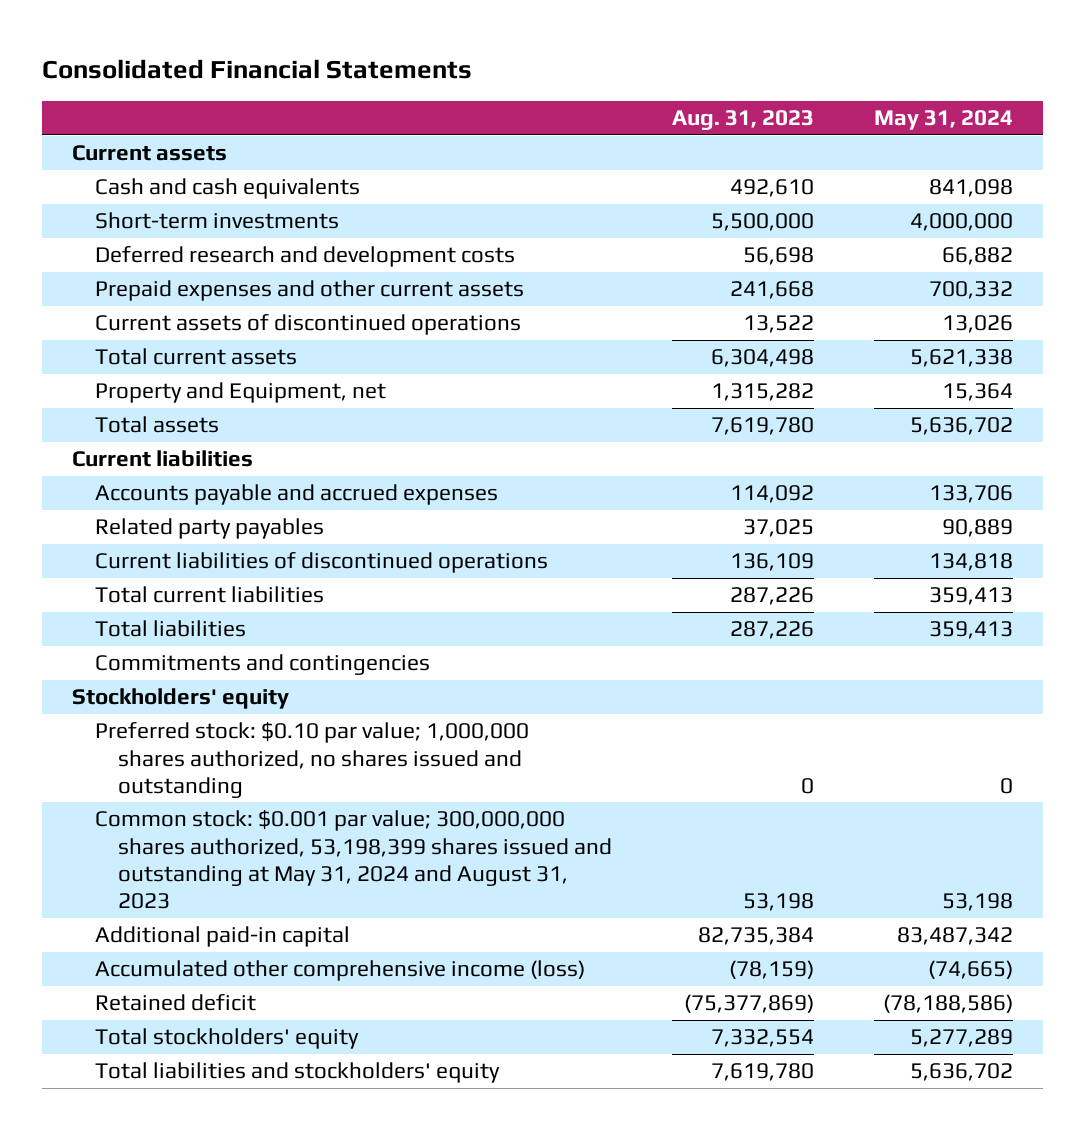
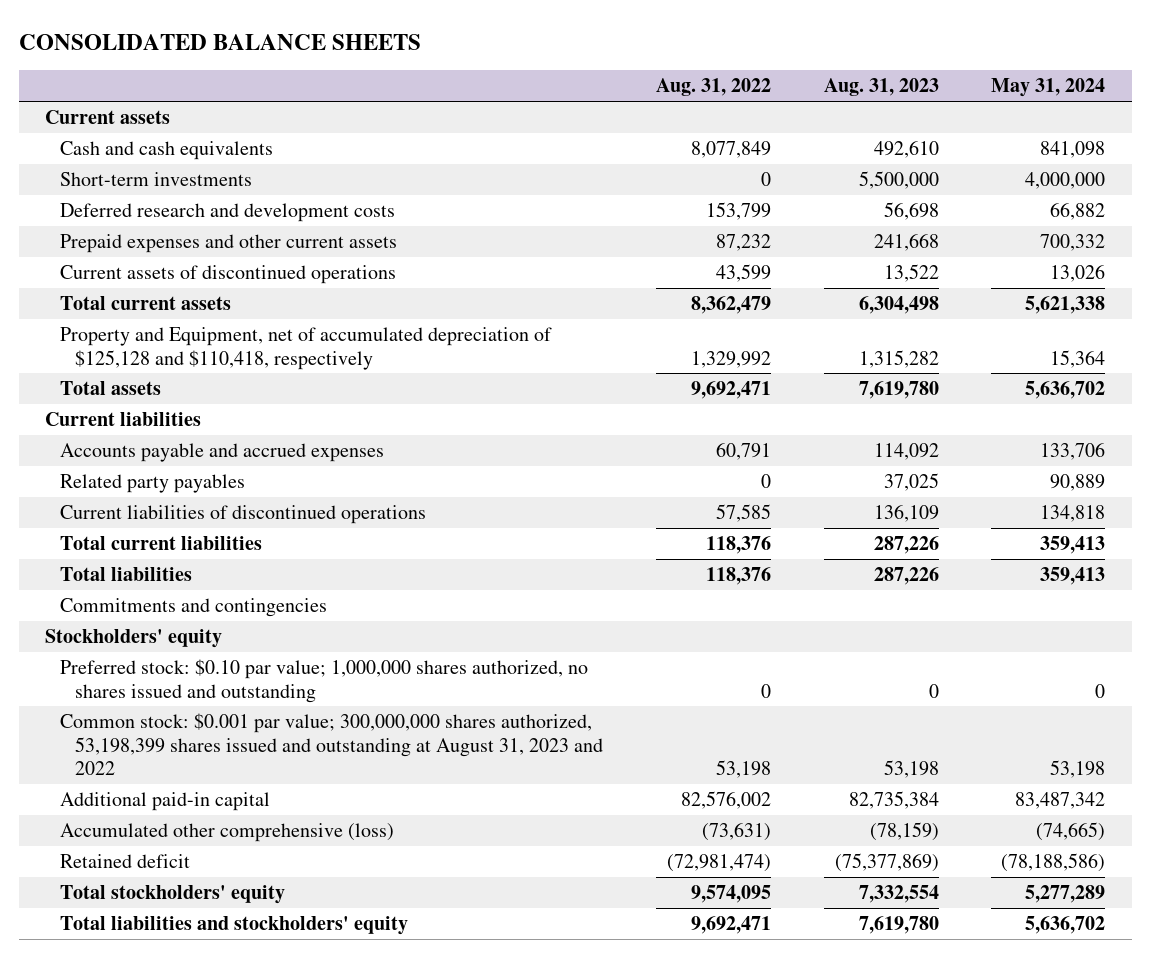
- Consolidated Financial Statements
+ CONSOLIDATED BALANCE SHEETS
- | Aug. 31, 2023 | May 31, 2024
+ | Aug. 31, 2022 | Aug. 31, 2023 | May 31, 2024
- Property and Equipment, net | 1,315,282 | 15,364
+ Property and Equipment, net of accumulated depreciation of $125,128 and $110,418, respectively | 1,329,992 | 1,315,282 | 15,364
- Common stock: $0.001 par value; 300,000,000 shares authorized, 53,198,399 shares issued and outstanding at May 31, 2024 and August 31, 2023 | 53,198 | 53,198
+ Common stock: $0.001 par value; 300,000,000 shares authorized, 53,198,399 shares issued and outstanding at August 31, 2023 and 2022 | 53,198 | 53,198 | 53,198
- Accumulated other comprehensive income (loss) | (78,159) | (74,665)
+ Accumulated other comprehensive (loss) | (73,631) | (78,159) | (74,665)

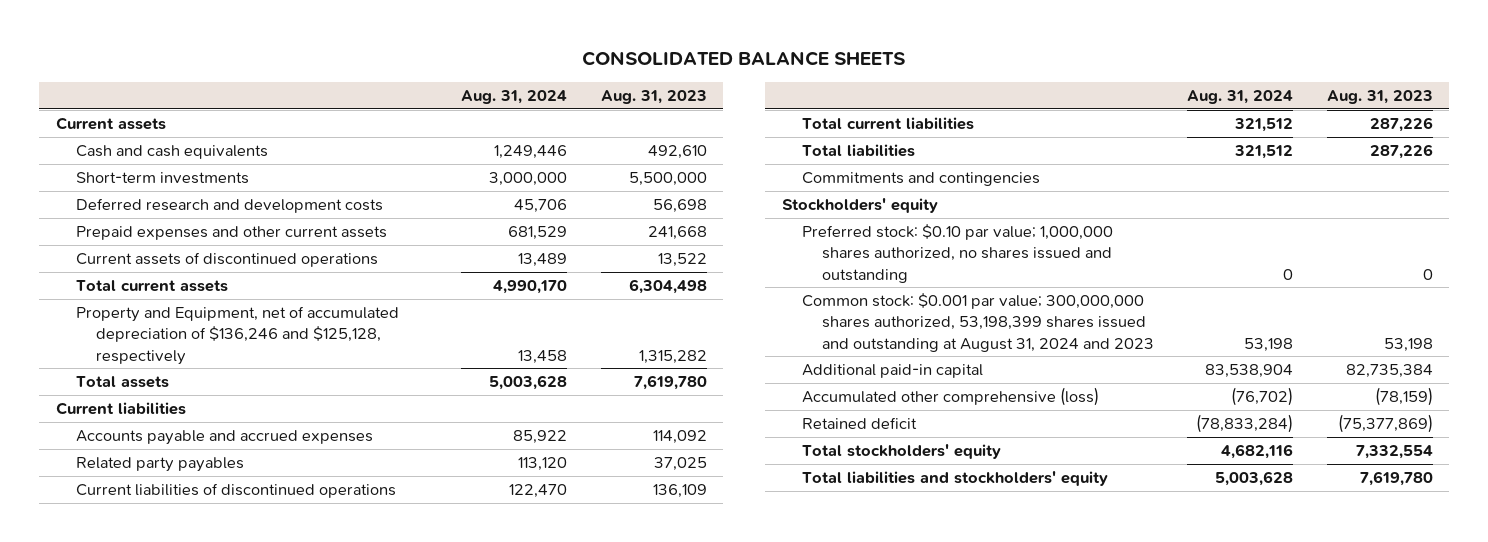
- | Aug. 31, 2022 | Aug. 31, 2023 | May 31, 2024
+ | Aug. 31, 2024 | Aug. 31, 2023
- Property and Equipment, net of accumulated depreciation of $125,128 and $110,418, respectively | 1,329,992 | 1,315,282 | 15,364
+ Property and Equipment, net of accumulated depreciation of $136,246 and $125,128, respectively | 13,458 | 1,315,282
- Common stock: $0.001 par value; 300,000,000 shares authorized, 53,198,399 shares issued and outstanding at August 31, 2023 and 2022 | 53,198 | 53,198 | 53,198
+ Common stock: $0.001 par value; 300,000,000 shares authorized, 53,198,399 shares issued and outstanding at August 31, 2024 and 2023 | 53,198 | 53,198

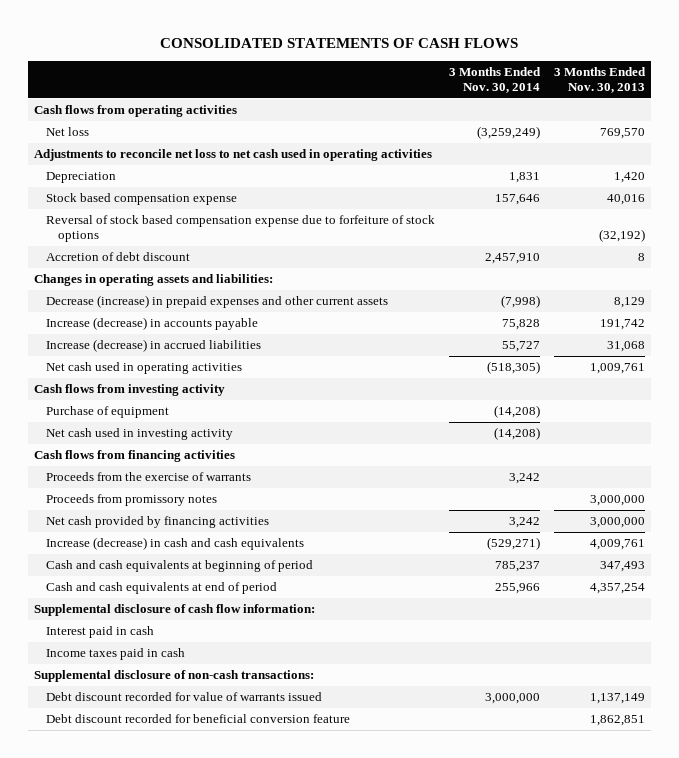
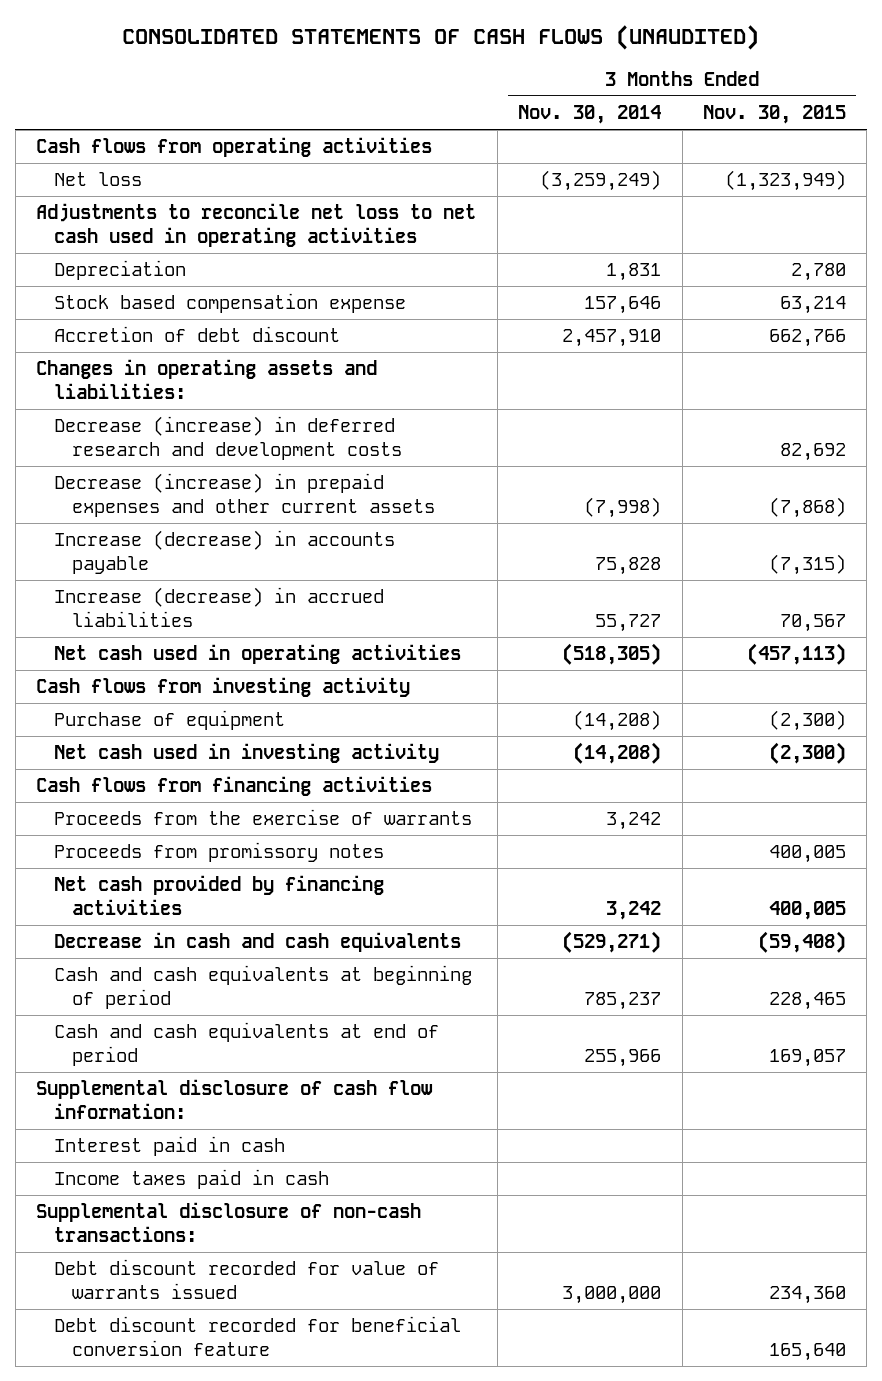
- CONSOLIDATED STATEMENTS OF CASH FLOWS
+ CONSOLIDATED STATEMENTS OF CASH FLOWS (UNAUDITED)
- | 3 Months Ended Nov. 30, 2014 | 3 Months Ended Nov. 30, 2013
+ | 3 Months Ended Nov. 30, 2014 | 3 Months Ended Nov. 30, 2015
- Reversal of stock based compensation expense due to forfeiture of stock options | | (32,192)
+ Decrease (increase) in deferred research and development costs | | 82,692
- Increase (decrease) in cash and cash equivalents | (529,271) | 4,009,761
+ Decrease in cash and cash equivalents | (529,271) | (59,408)

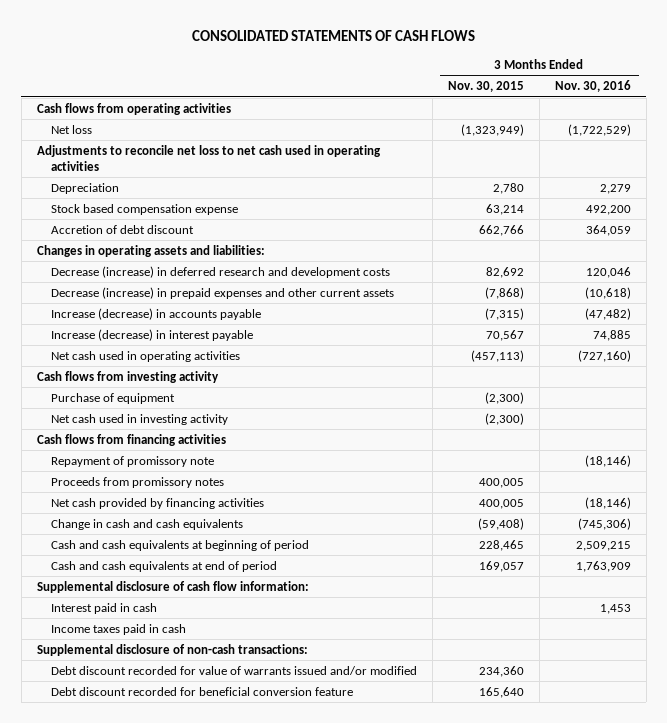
- CONSOLIDATED STATEMENTS OF CASH FLOWS (UNAUDITED)
+ CONSOLIDATED STATEMENTS OF CASH FLOWS
- | 3 Months Ended Nov. 30, 2014 | 3 Months Ended Nov. 30, 2015
+ | 3 Months Ended Nov. 30, 2015 | 3 Months Ended Nov. 30, 2016
- Increase (decrease) in accrued liabilities | 55,727 | 70,567
+ Increase (decrease) in interest payable | 70,567 | 74,885
- Proceeds from the exercise of warrants | 3,242 |
+ Repayment of promissory note | | (18,146)
- Decrease in cash and cash equivalents | (529,271) | (59,408)
+ Change in cash and cash equivalents | (59,408) | (745,306)
- Debt discount recorded for value of warrants issued | 3,000,000 | 234,360
+ Debt discount recorded for value of warrants issued and/or modified | 234,360 |

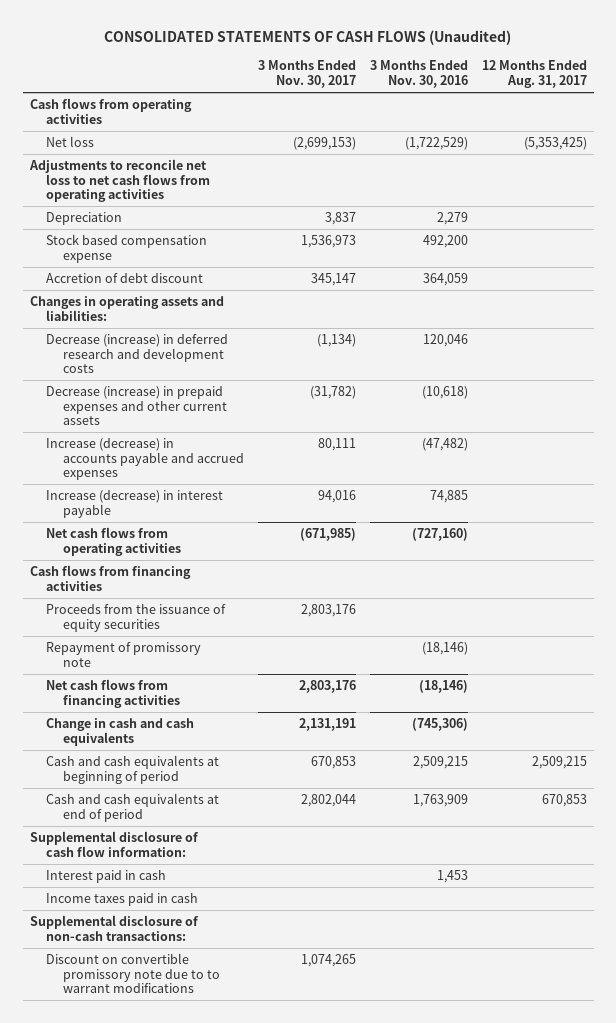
- CONSOLIDATED STATEMENTS OF CASH FLOWS
+ CONSOLIDATED STATEMENTS OF CASH FLOWS (Unaudited)
- | 3 Months Ended Nov. 30, 2015 | 3 Months Ended Nov. 30, 2016
+ | 3 Months Ended Nov. 30, 2017 | 3 Months Ended Nov. 30, 2016 | 12 Months Ended Aug. 31, 2017
- Adjustments to reconcile net loss to net cash used in operating activities
+ Adjustments to reconcile net loss to net cash flows from operating activities
- Increase (decrease) in accounts payable | (7,315) | (47,482)
+ Increase (decrease) in accounts payable and accrued expenses | 80,111 | (47,482) |
- Net cash used in operating activities | (457,113) | (727,160)
- Cash flows from investing activity
- Purchase of equipment | (2,300) |
- Net cash used in investing activity | (2,300) |
+ Net cash flows from operating activities | (671,985) | (727,160) |
+ Proceeds from the issuance of equity securities | 2,803,176 | |
- Proceeds from promissory notes | 400,005 |
- Net cash provided by financing activities | 400,005 | (18,146)
+ Net cash flows from financing activities | 2,803,176 | (18,146) |
- Debt discount recorded for value of warrants issued and/or modified | 234,360 |
- Debt discount recorded for beneficial conversion feature | 165,640 |
+ Discount on convertible promissory note due to to warrant modifications | 1,074,265 | |

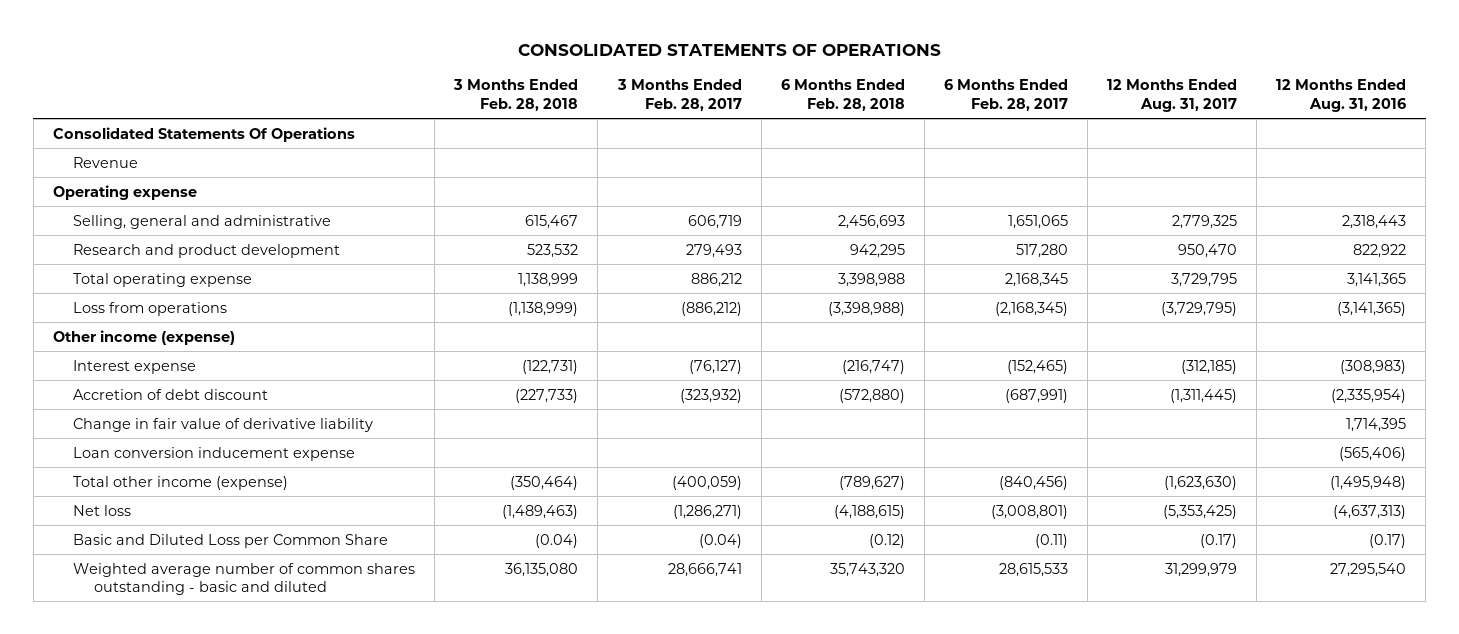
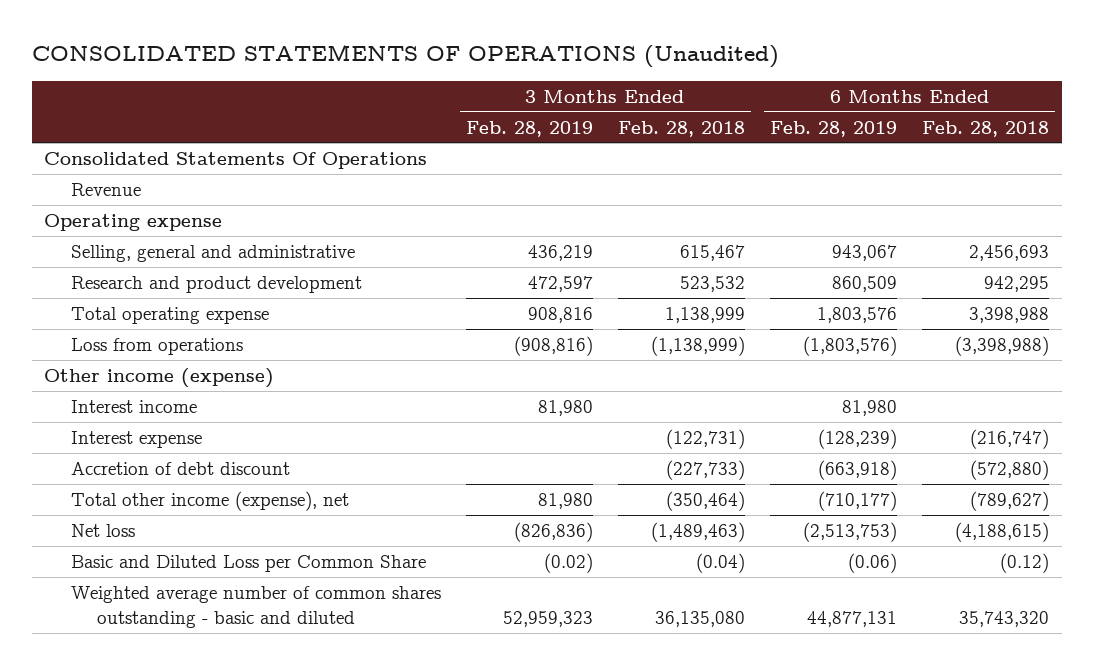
- CONSOLIDATED STATEMENTS OF OPERATIONS
+ CONSOLIDATED STATEMENTS OF OPERATIONS (Unaudited)
- | 3 Months Ended Feb. 28, 2018 | 3 Months Ended Feb. 28, 2017 | 6 Months Ended Feb. 28, 2018 | 6 Months Ended Feb. 28, 2017 | 12 Months Ended Aug. 31, 2017 | 12 Months Ended Aug. 31, 2016
+ | 3 Months Ended Feb. 28, 2019 | 3 Months Ended Feb. 28, 2018 | 6 Months Ended Feb. 28, 2019 | 6 Months Ended Feb. 28, 2018
+ Interest income | 81,980 | | 81,980 |
- Change in fair value of derivative liability | | | | | | 1,714,395
- Loan conversion inducement expense | | | | | | (565,406)
- Total other income (expense) | (350,464) | (400,059) | (789,627) | (840,456) | (1,623,630) | (1,495,948)
+ Total other income (expense), net | 81,980 | (350,464) | (710,177) | (789,627)

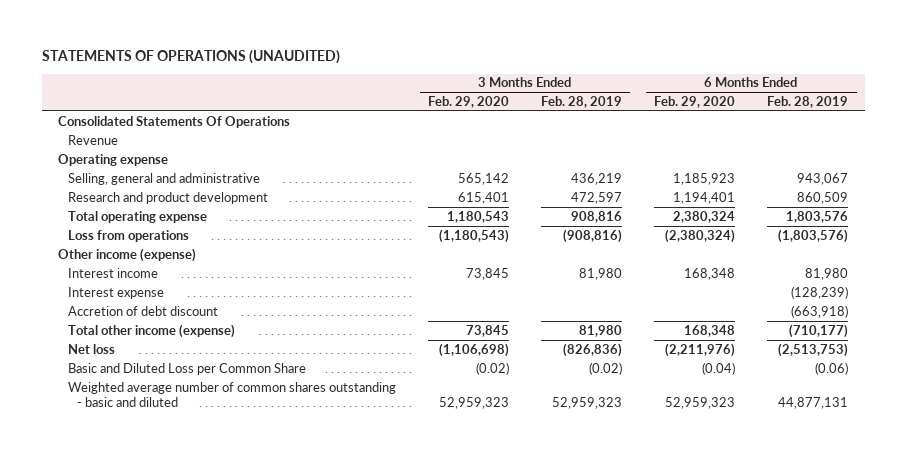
- CONSOLIDATED STATEMENTS OF OPERATIONS (Unaudited)
+ STATEMENTS OF OPERATIONS (UNAUDITED)
- | 3 Months Ended Feb. 28, 2019 | 3 Months Ended Feb. 28, 2018 | 6 Months Ended Feb. 28, 2019 | 6 Months Ended Feb. 28, 2018
+ | 3 Months Ended Feb. 29, 2020 | 3 Months Ended Feb. 28, 2019 | 6 Months Ended Feb. 29, 2020 | 6 Months Ended Feb. 28, 2019
- Total other income (expense), net | 81,980 | (350,464) | (710,177) | (789,627)
+ Total other income (expense) | 73,845 | 81,980 | 168,348 | (710,177)

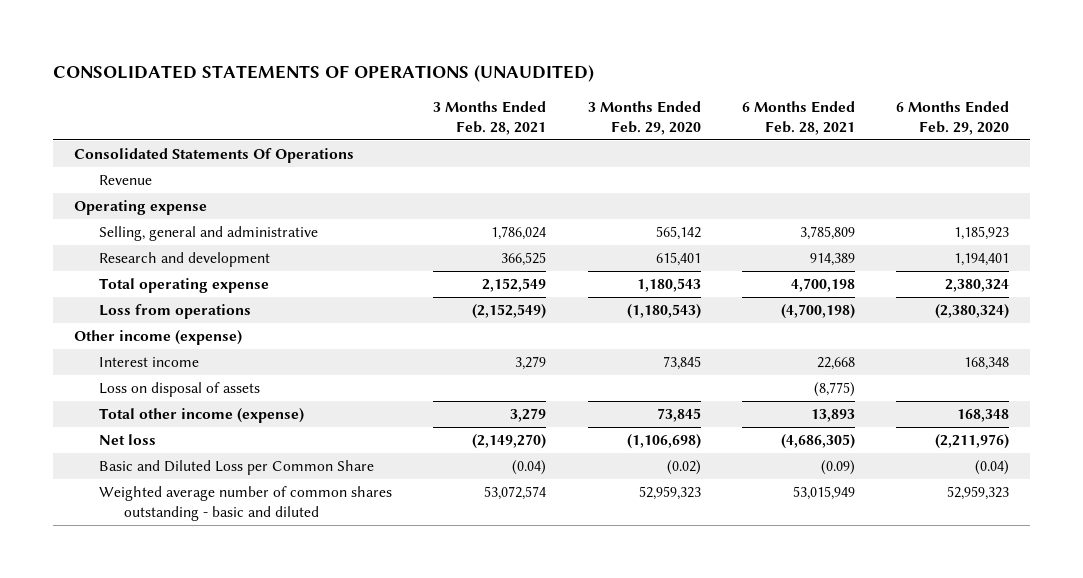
- STATEMENTS OF OPERATIONS (UNAUDITED)
+ CONSOLIDATED STATEMENTS OF OPERATIONS (UNAUDITED)
- | 3 Months Ended Feb. 29, 2020 | 3 Months Ended Feb. 28, 2019 | 6 Months Ended Feb. 29, 2020 | 6 Months Ended Feb. 28, 2019
+ | 3 Months Ended Feb. 28, 2021 | 3 Months Ended Feb. 29, 2020 | 6 Months Ended Feb. 28, 2021 | 6 Months Ended Feb. 29, 2020
- Research and product development | 615,401 | 472,597 | 1,194,401 | 860,509
+ Research and development | 366,525 | 615,401 | 914,389 | 1,194,401
- Interest expense | | | | (128,239)
- Accretion of debt discount | | | | (663,918)
+ Loss on disposal of assets | | | (8,775) |

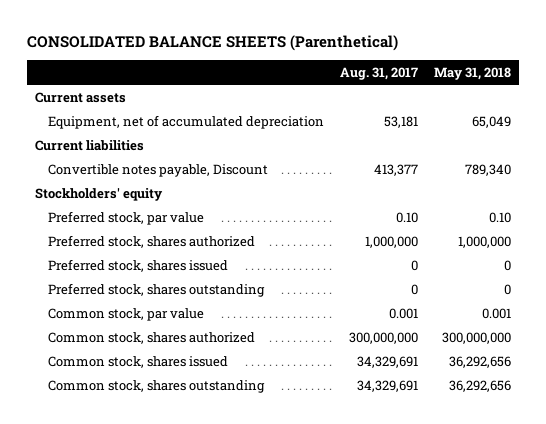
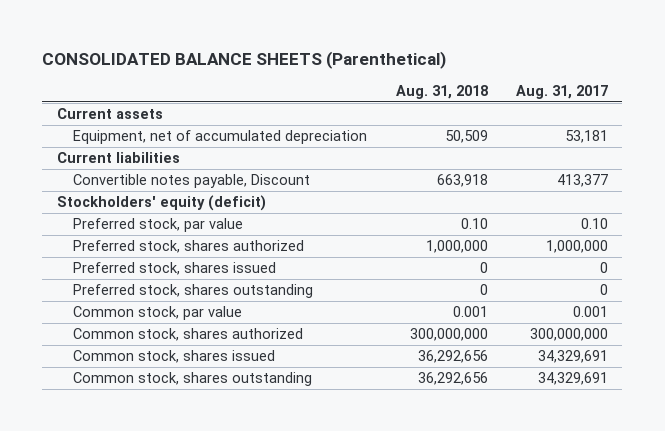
- | Aug. 31, 2017 | May 31, 2018
+ | Aug. 31, 2018 | Aug. 31, 2017
- Stockholders' equity
+ Stockholders' equity (deficit)

